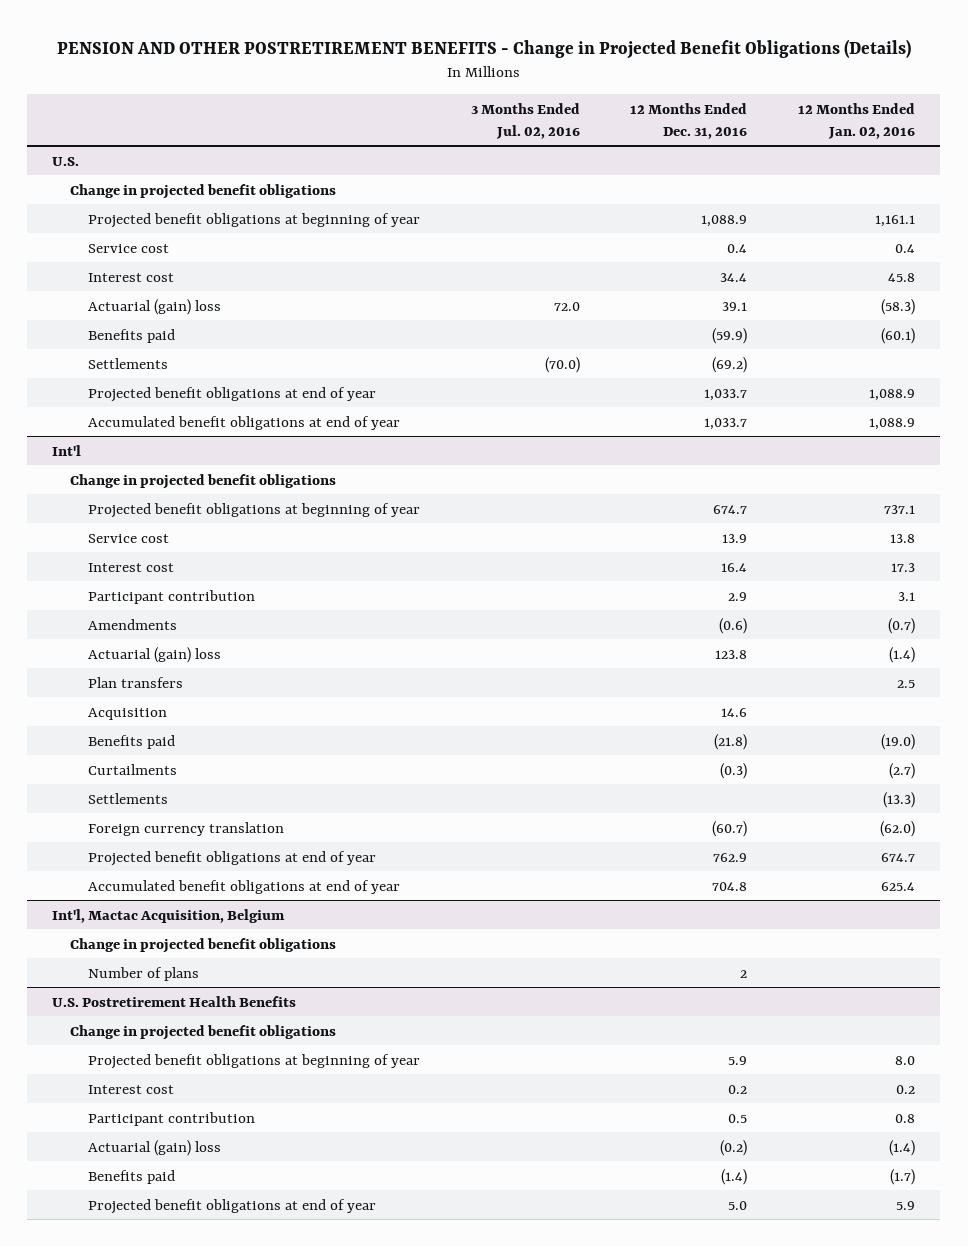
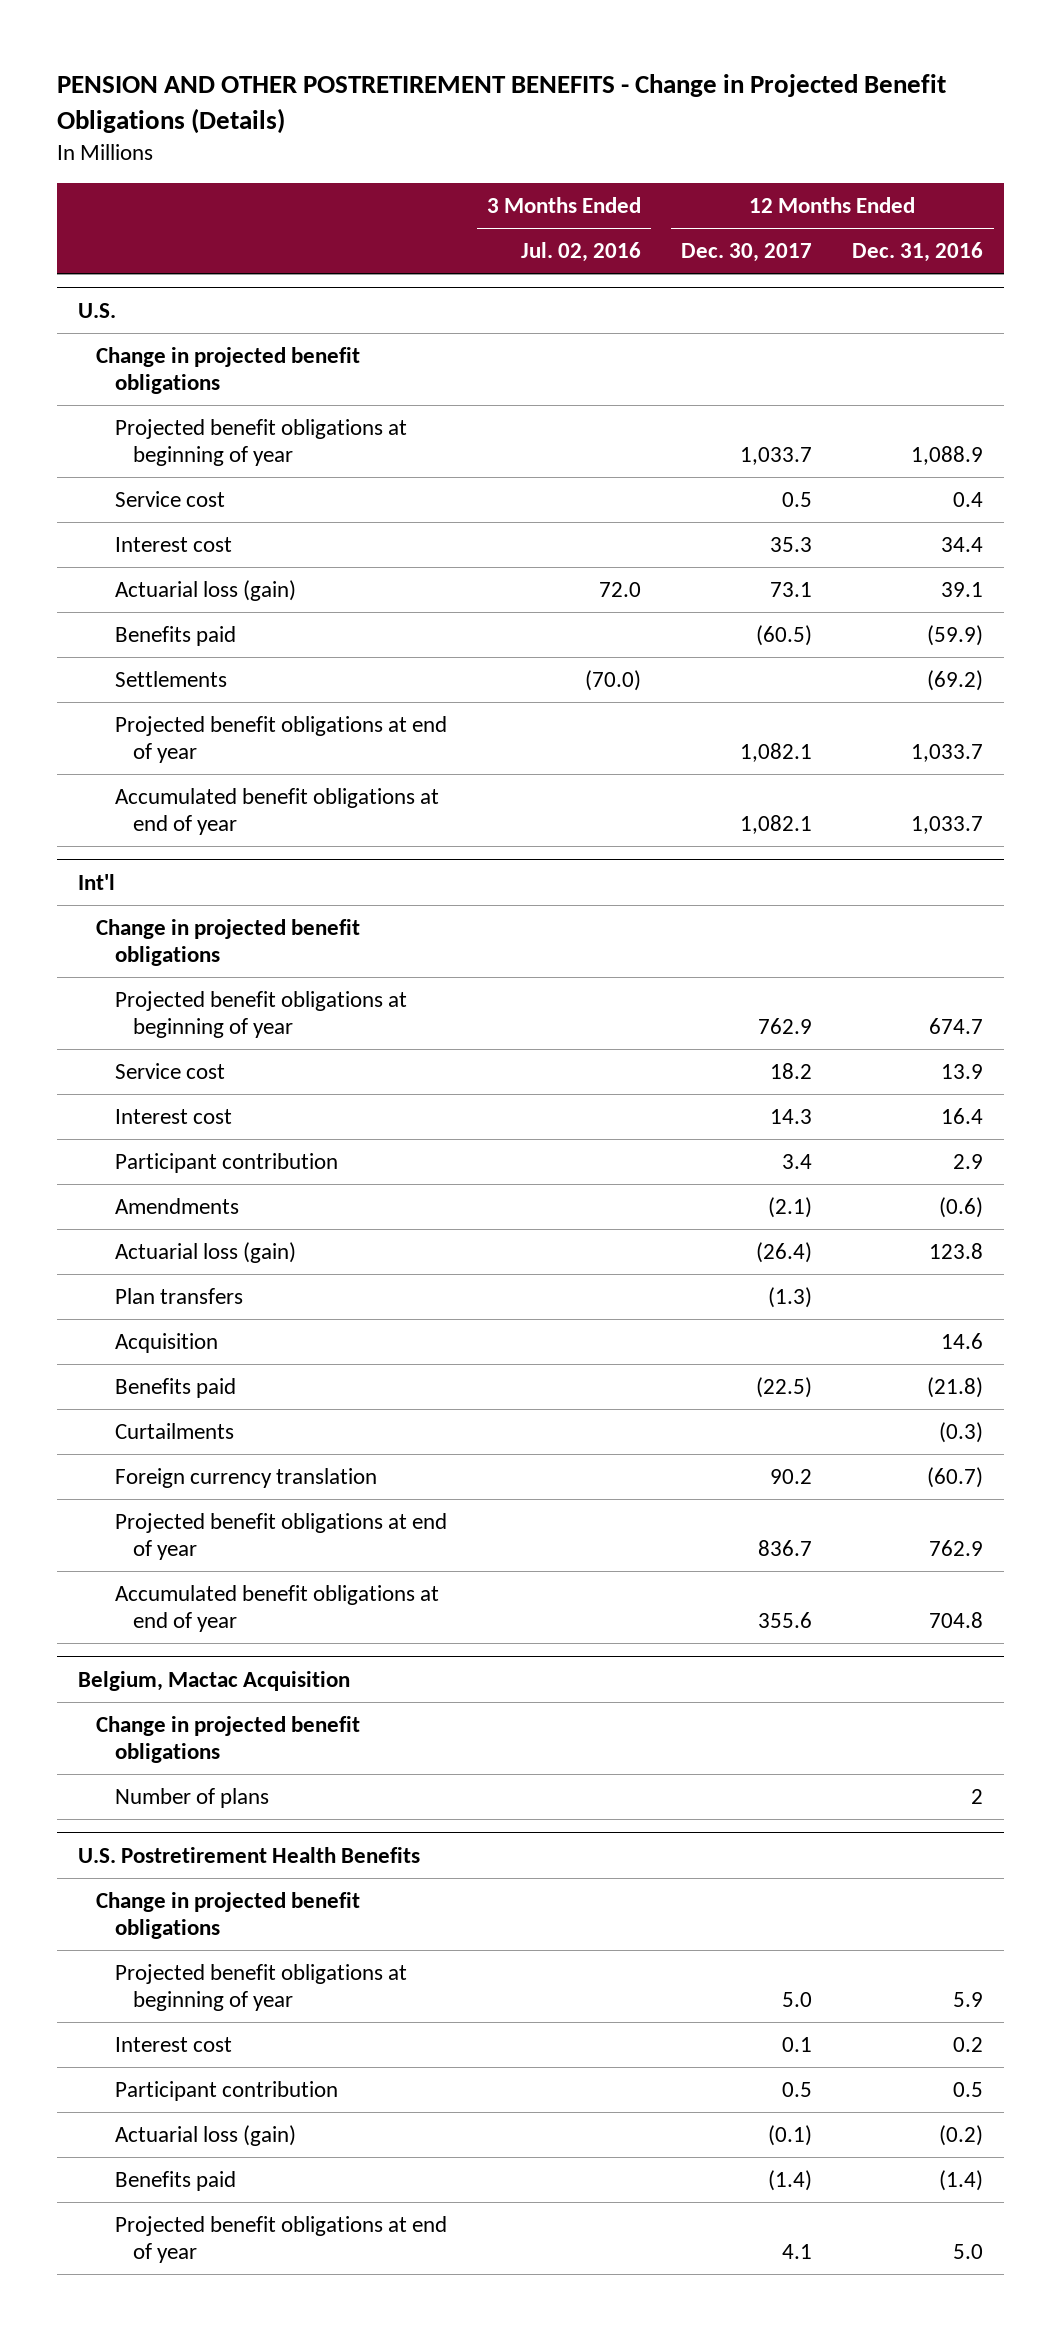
- | 3 Months Ended Jul. 02, 2016 | 12 Months Ended Dec. 31, 2016 | 12 Months Ended Jan. 02, 2016
+ | 3 Months Ended Jul. 02, 2016 | 12 Months Ended Dec. 30, 2017 | 12 Months Ended Dec. 31, 2016
@ U.S.
- Actuarial (gain) loss | 72.0 | 39.1 | (58.3)
+ Actuarial loss (gain) | 72.0 | 73.1 | 39.1
@ Int'l
- Actuarial (gain) loss | | 123.8 | (1.4)
+ Actuarial loss (gain) | | (26.4) | 123.8
- Settlements | | | (13.3)
- Int'l, Mactac Acquisition, Belgium
+ Belgium, Mactac Acquisition
@ U.S. Postretirement Health Benefits
- Actuarial (gain) loss | | (0.2) | (1.4)
+ Actuarial loss (gain) | | (0.1) | (0.2)

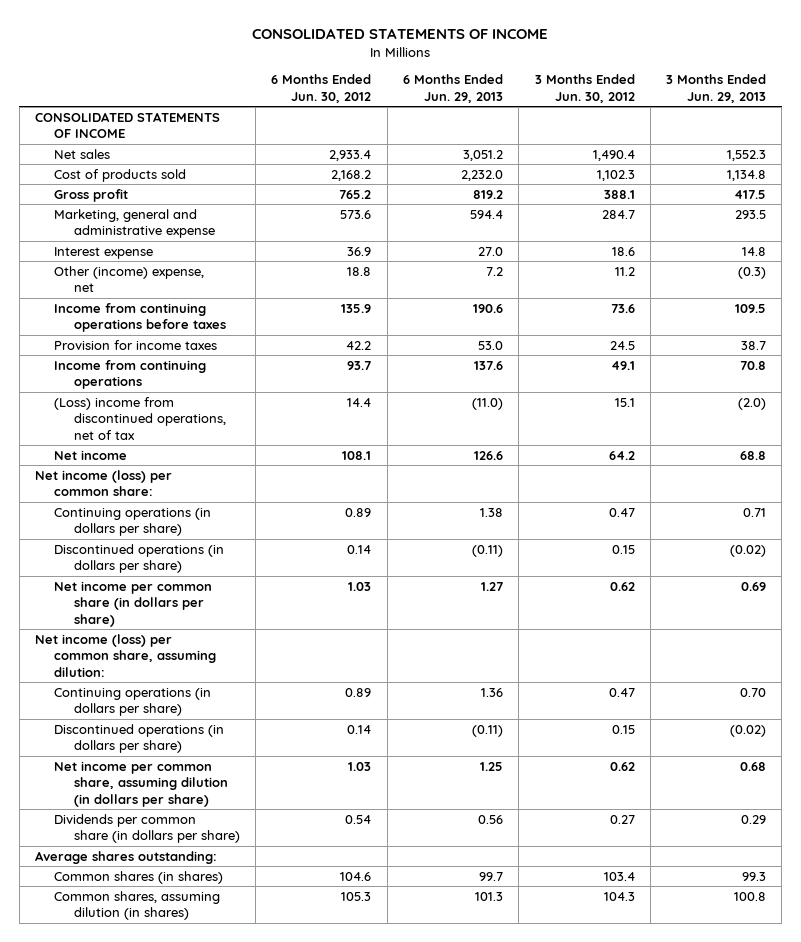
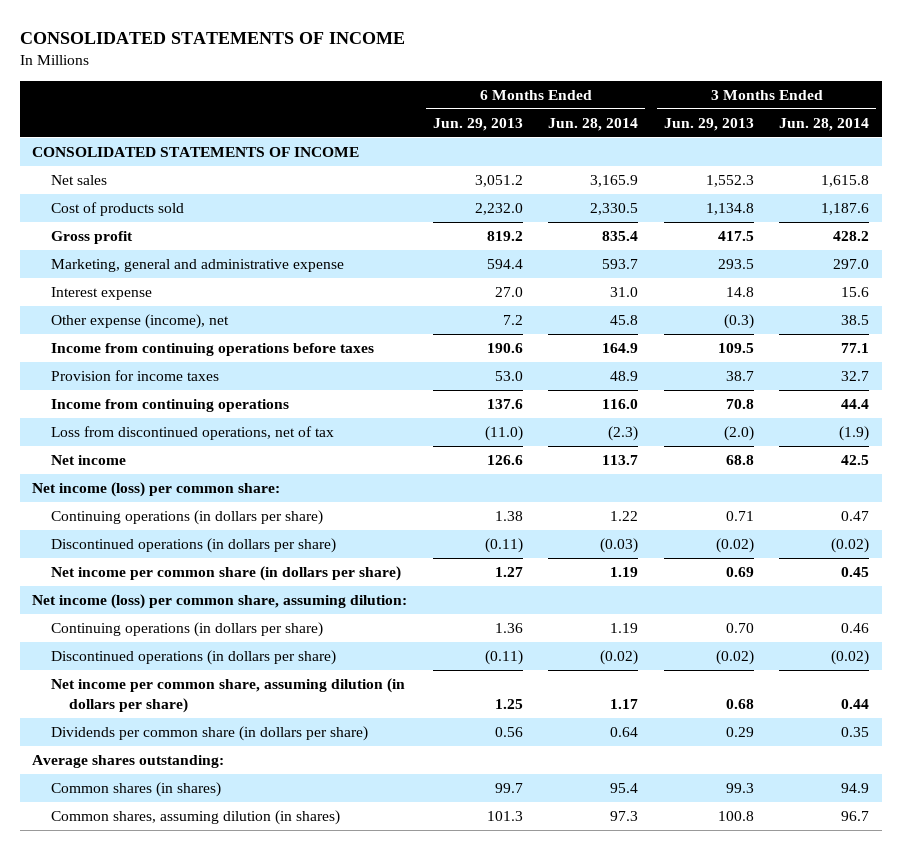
- | 6 Months Ended Jun. 30, 2012 | 6 Months Ended Jun. 29, 2013 | 3 Months Ended Jun. 30, 2012 | 3 Months Ended Jun. 29, 2013
+ | 6 Months Ended Jun. 29, 2013 | 6 Months Ended Jun. 28, 2014 | 3 Months Ended Jun. 29, 2013 | 3 Months Ended Jun. 28, 2014
- Other (income) expense, net | 18.8 | 7.2 | 11.2 | (0.3)
+ Other expense (income), net | 7.2 | 45.8 | (0.3) | 38.5
- (Loss) income from discontinued operations, net of tax | 14.4 | (11.0) | 15.1 | (2.0)
+ Loss from discontinued operations, net of tax | (11.0) | (2.3) | (2.0) | (1.9)

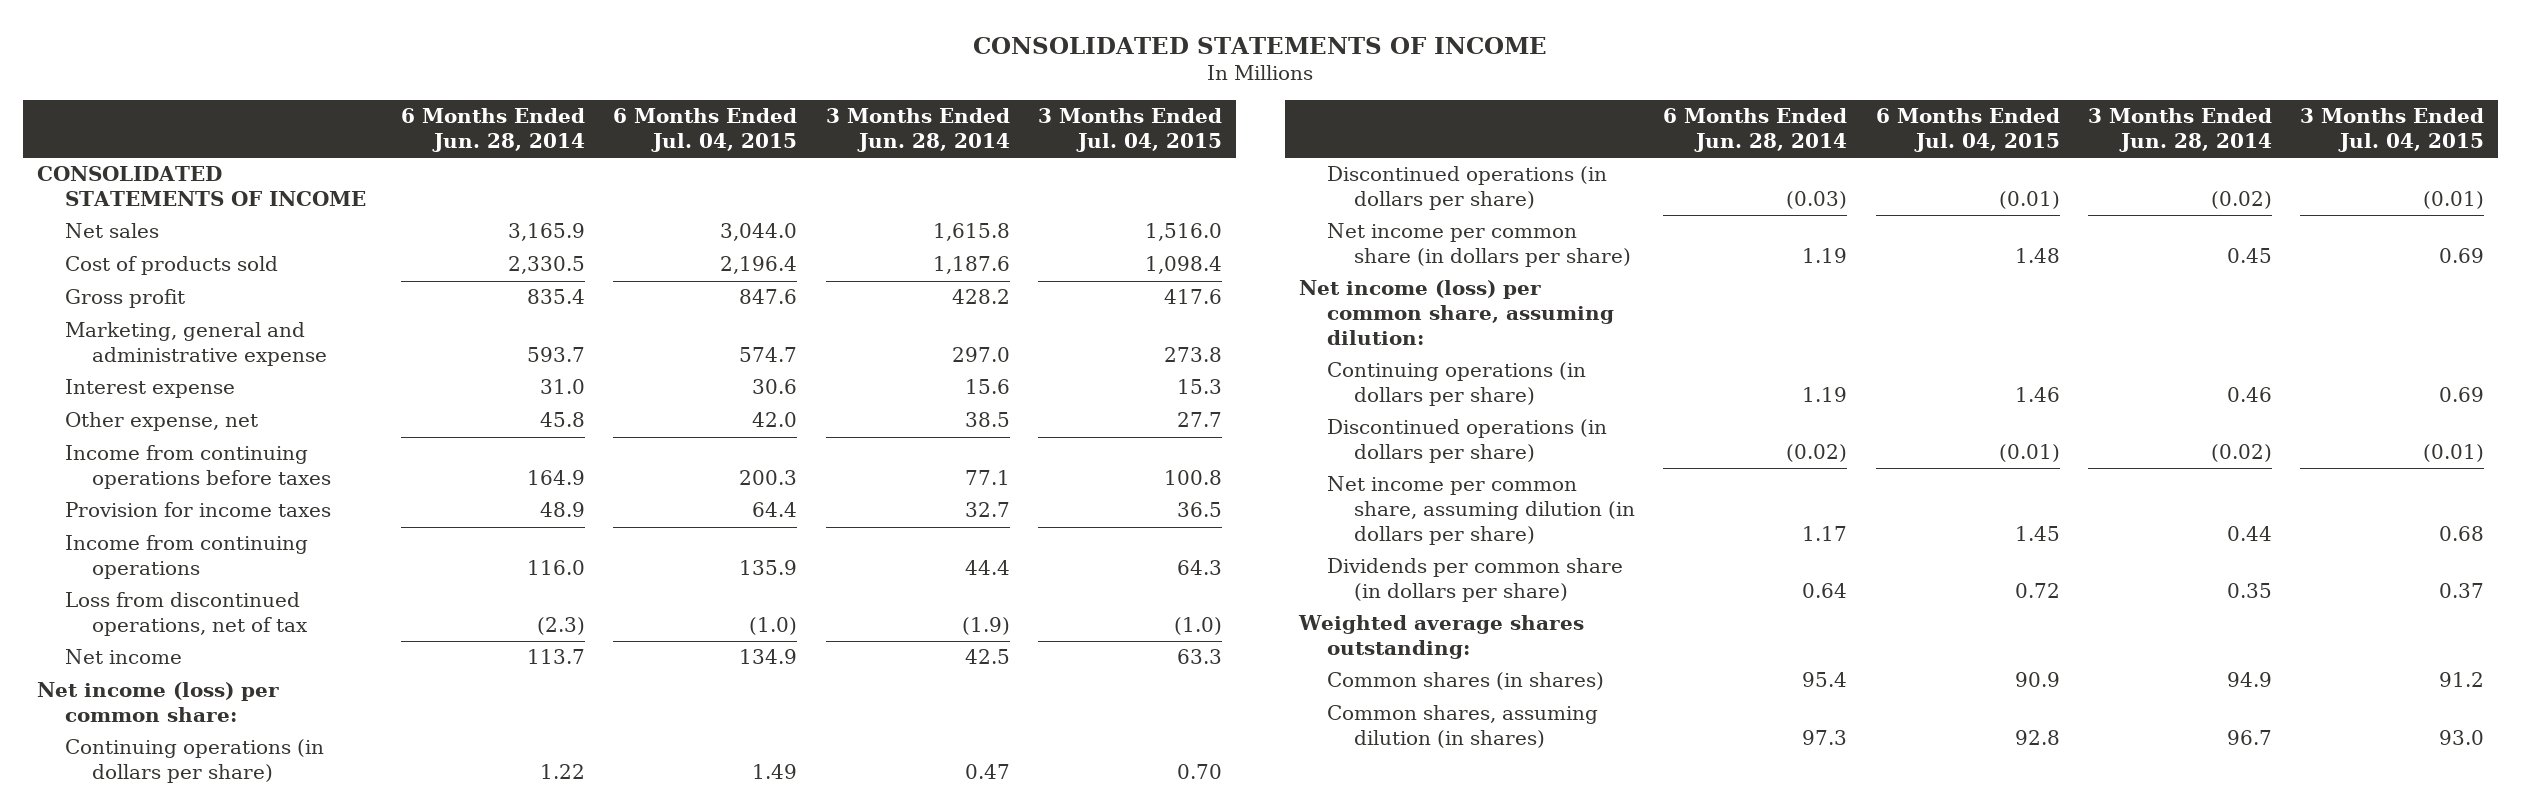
- | 6 Months Ended Jun. 29, 2013 | 6 Months Ended Jun. 28, 2014 | 3 Months Ended Jun. 29, 2013 | 3 Months Ended Jun. 28, 2014
+ | 6 Months Ended Jun. 28, 2014 | 6 Months Ended Jul. 04, 2015 | 3 Months Ended Jun. 28, 2014 | 3 Months Ended Jul. 04, 2015
- Other expense (income), net | 7.2 | 45.8 | (0.3) | 38.5
+ Other expense, net | 45.8 | 42.0 | 38.5 | 27.7
- Average shares outstanding:
+ Weighted average shares outstanding:

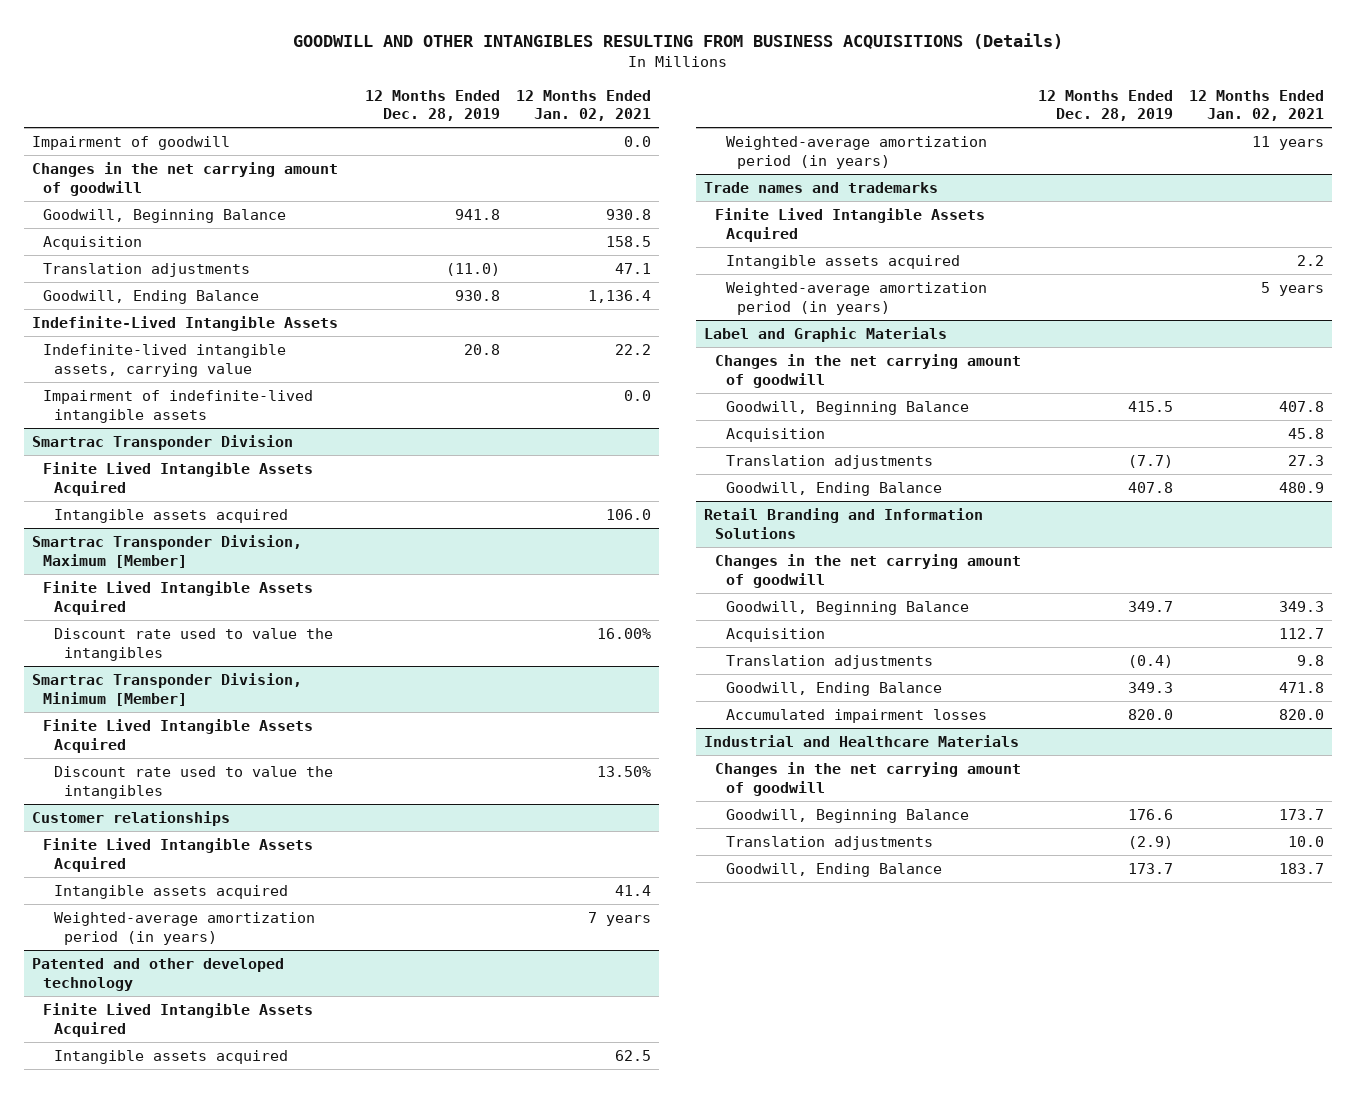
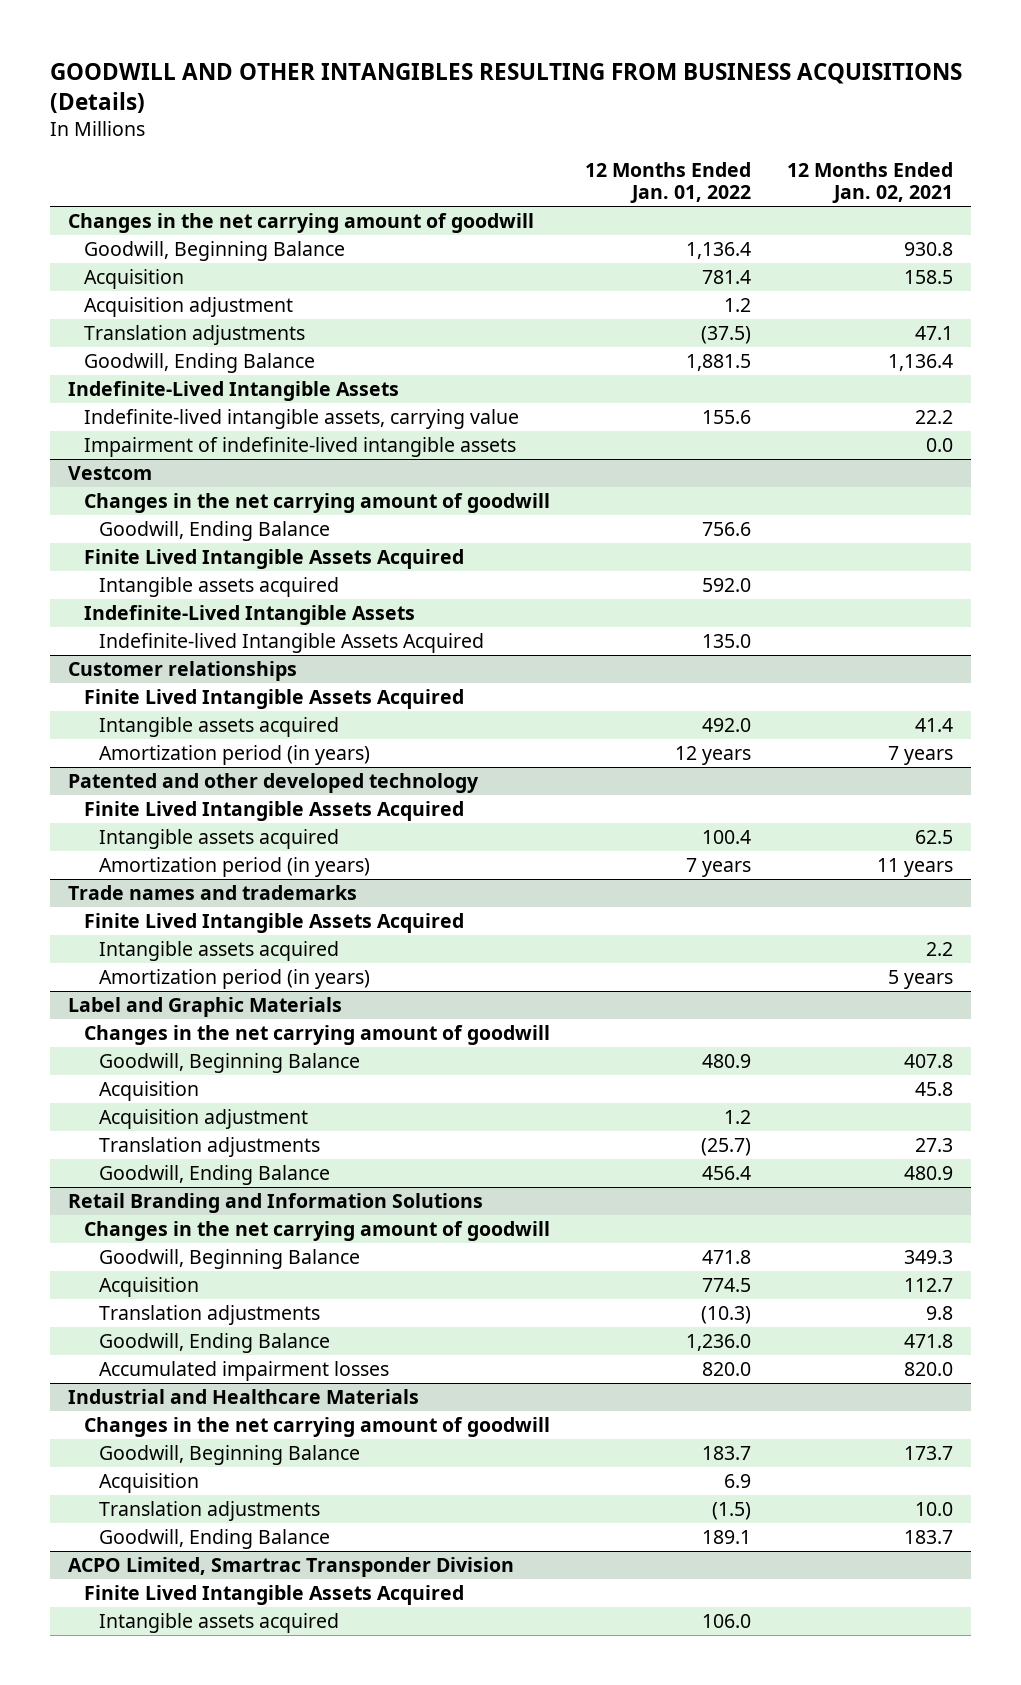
- | 12 Months Ended Dec. 28, 2019 | 12 Months Ended Jan. 02, 2021
+ | 12 Months Ended Jan. 01, 2022 | 12 Months Ended Jan. 02, 2021
- Impairment of goodwill | | 0.0
+ Acquisition adjustment | 1.2 |
- Smartrac Transponder Division
- Finite Lived Intangible Assets Acquired
- Intangible assets acquired | | 106.0
- Smartrac Transponder Division, Maximum [Member]
- Finite Lived Intangible Assets Acquired
- Discount rate used to value the intangibles | | 16.00%
- Smartrac Transponder Division, Minimum [Member]
+ Vestcom
+ Changes in the net carrying amount of goodwill
+ Goodwill, Ending Balance | 756.6 |
- Discount rate used to value the intangibles | | 13.50%
+ Intangible assets acquired | 592.0 |
+ Indefinite-Lived Intangible Assets
+ Indefinite-lived Intangible Assets Acquired | 135.0 |
@ Customer relationships
- Weighted-average amortization period (in years) | | 7 years
+ Amortization period (in years) | 12 years | 7 years
@ Patented and other developed technology
- Weighted-average amortization period (in years) | | 11 years
+ Amortization period (in years) | 7 years | 11 years
@ Trade names and trademarks
- Weighted-average amortization period (in years) | | 5 years
+ Amortization period (in years) | | 5 years
@ Label and Graphic Materials
+ Acquisition adjustment | 1.2 |
@ Industrial and Healthcare Materials
+ Acquisition | 6.9 |
+ ACPO Limited, Smartrac Transponder Division
+ Finite Lived Intangible Assets Acquired
+ Intangible assets acquired | 106.0 |

